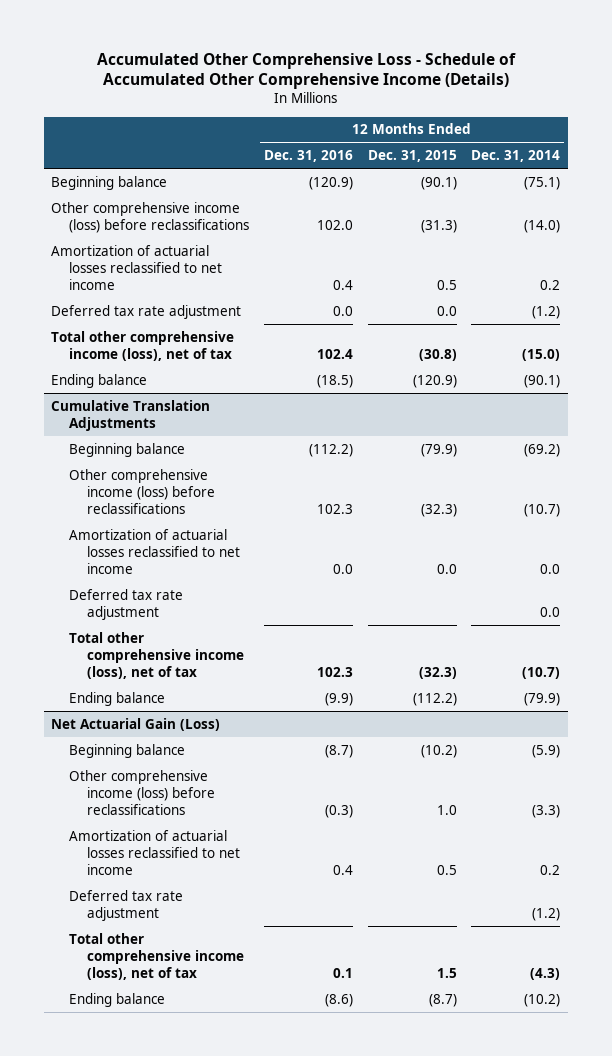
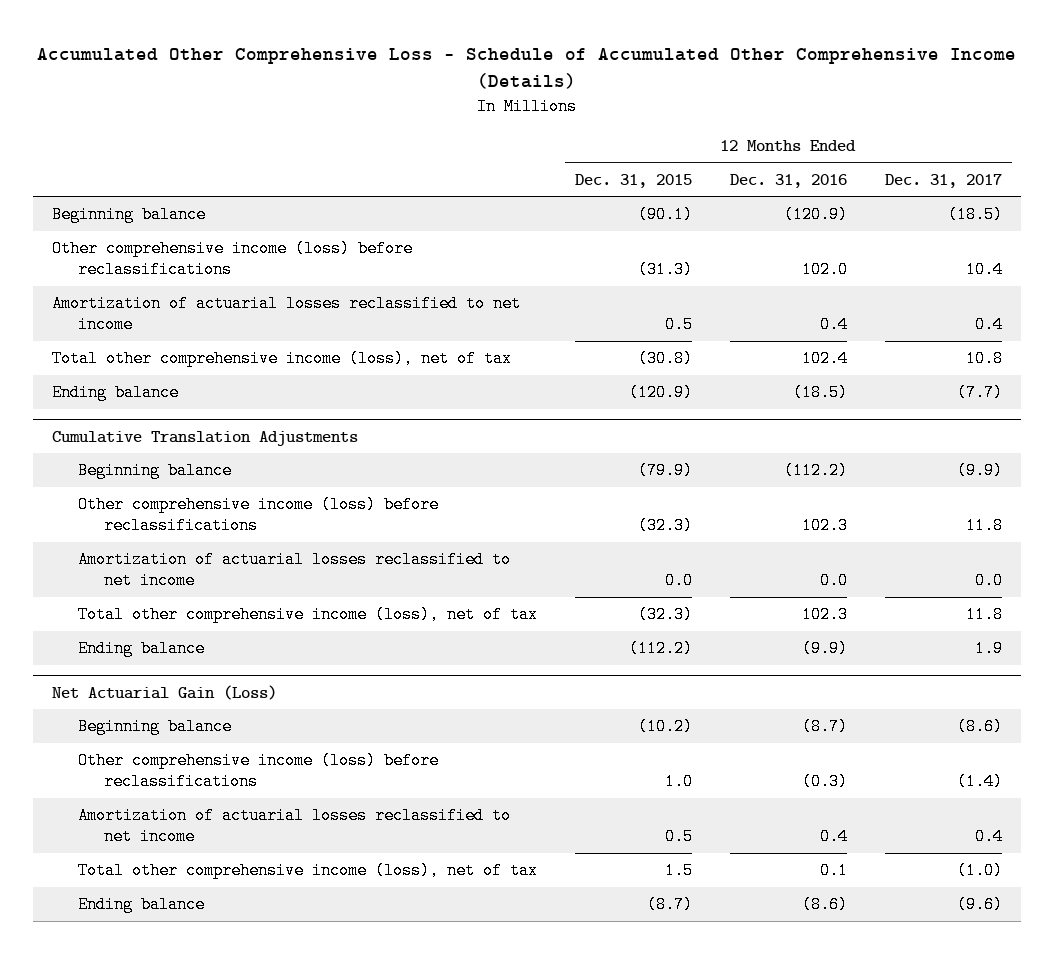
- | 12 Months Ended Dec. 31, 2016 | 12 Months Ended Dec. 31, 2015 | 12 Months Ended Dec. 31, 2014
+ | 12 Months Ended Dec. 31, 2015 | 12 Months Ended Dec. 31, 2016 | 12 Months Ended Dec. 31, 2017
- Deferred tax rate adjustment | 0.0 | 0.0 | (1.2)
@ Cumulative Translation Adjustments
- Deferred tax rate adjustment | | | 0.0
@ Net Actuarial Gain (Loss)
- Deferred tax rate adjustment | | | (1.2)

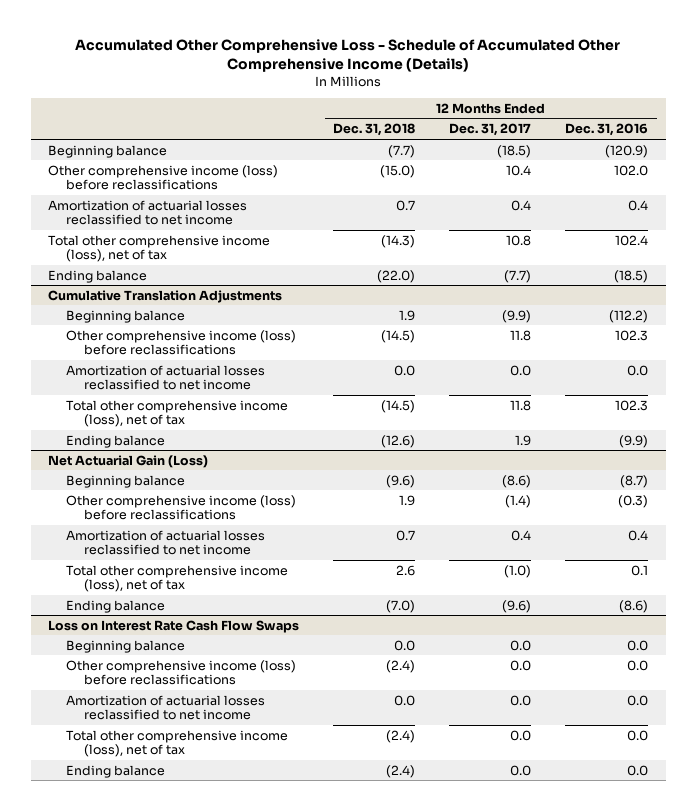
- | 12 Months Ended Dec. 31, 2015 | 12 Months Ended Dec. 31, 2016 | 12 Months Ended Dec. 31, 2017
+ | 12 Months Ended Dec. 31, 2018 | 12 Months Ended Dec. 31, 2017 | 12 Months Ended Dec. 31, 2016
+ Loss on Interest Rate Cash Flow Swaps
+ Beginning balance | 0.0 | 0.0 | 0.0
+ Other comprehensive income (loss) before reclassifications | (2.4) | 0.0 | 0.0
+ Amortization of actuarial losses reclassified to net income | 0.0 | 0.0 | 0.0
+ Total other comprehensive income (loss), net of tax | (2.4) | 0.0 | 0.0
+ Ending balance | (2.4) | 0.0 | 0.0

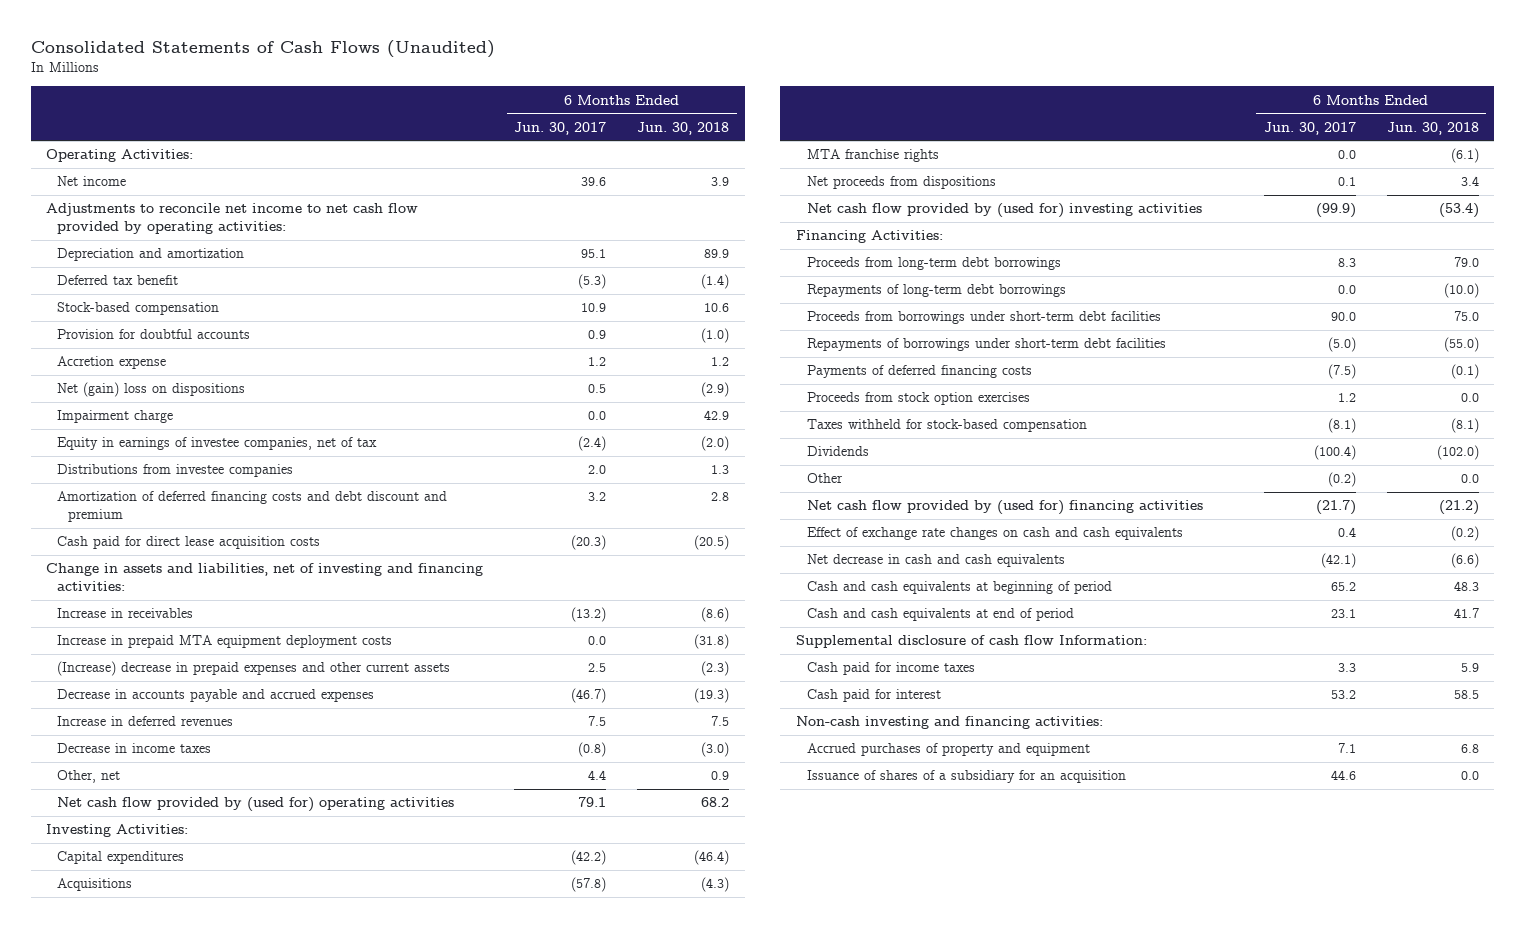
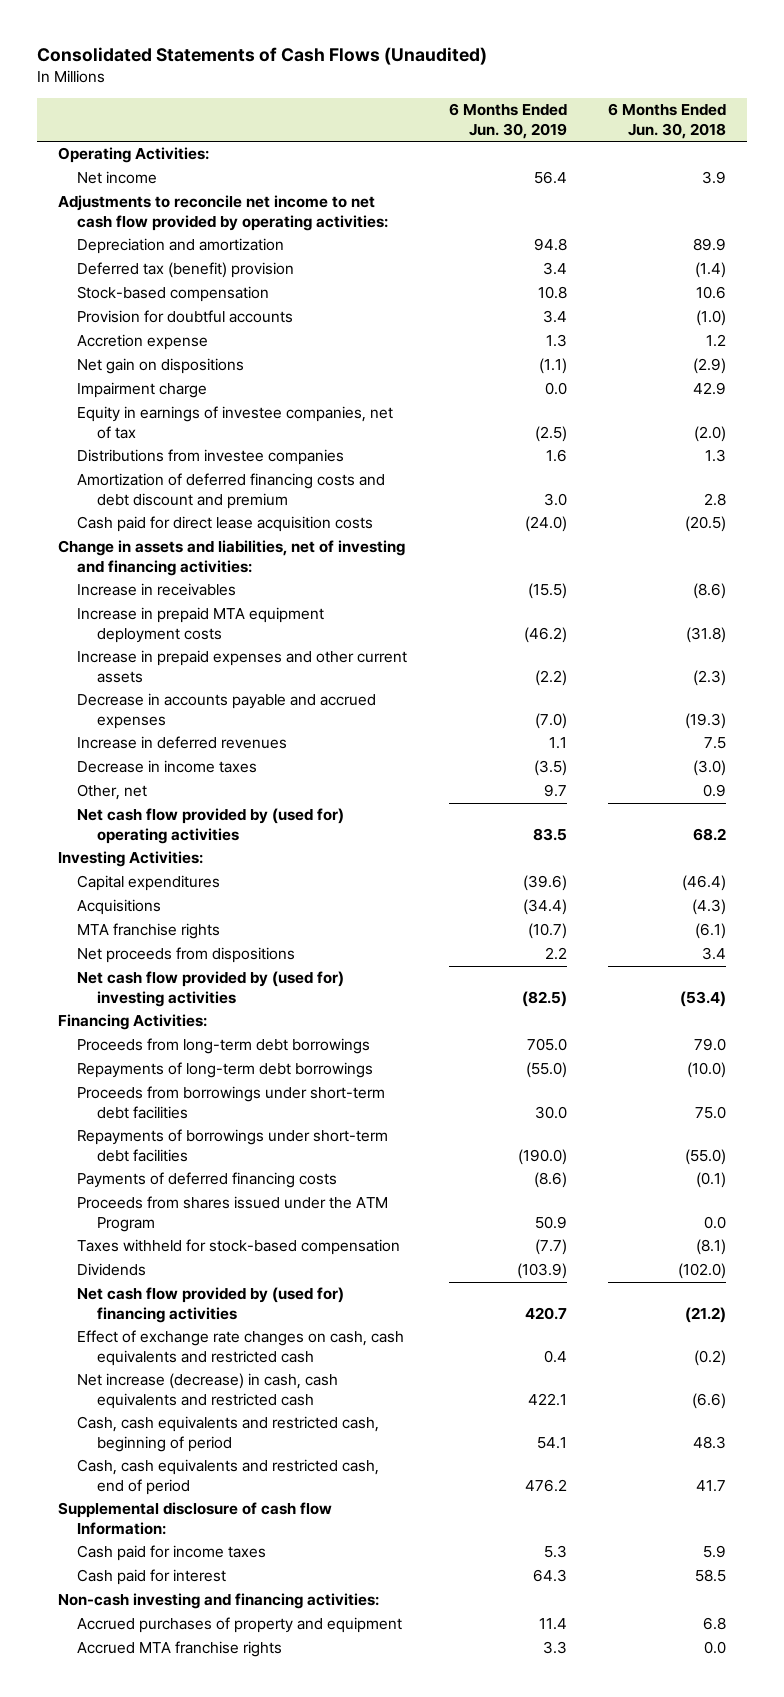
- | 6 Months Ended Jun. 30, 2017 | 6 Months Ended Jun. 30, 2018
+ | 6 Months Ended Jun. 30, 2019 | 6 Months Ended Jun. 30, 2018
- Deferred tax benefit | (5.3) | (1.4)
+ Deferred tax (benefit) provision | 3.4 | (1.4)
- Net (gain) loss on dispositions | 0.5 | (2.9)
+ Net gain on dispositions | (1.1) | (2.9)
- (Increase) decrease in prepaid expenses and other current assets | 2.5 | (2.3)
+ Increase in prepaid expenses and other current assets | (2.2) | (2.3)
- Proceeds from stock option exercises | 1.2 | 0.0
+ Proceeds from shares issued under the ATM Program | 50.9 | 0.0
- Other | (0.2) | 0.0
- Effect of exchange rate changes on cash and cash equivalents | 0.4 | (0.2)
- Net decrease in cash and cash equivalents | (42.1) | (6.6)
- Cash and cash equivalents at beginning of period | 65.2 | 48.3
- Cash and cash equivalents at end of period | 23.1 | 41.7
+ Effect of exchange rate changes on cash, cash equivalents and restricted cash | 0.4 | (0.2)
+ Net increase (decrease) in cash, cash equivalents and restricted cash | 422.1 | (6.6)
+ Cash, cash equivalents and restricted cash, beginning of period | 54.1 | 48.3
+ Cash, cash equivalents and restricted cash, end of period | 476.2 | 41.7
- Issuance of shares of a subsidiary for an acquisition | 44.6 | 0.0
+ Accrued MTA franchise rights | 3.3 | 0.0

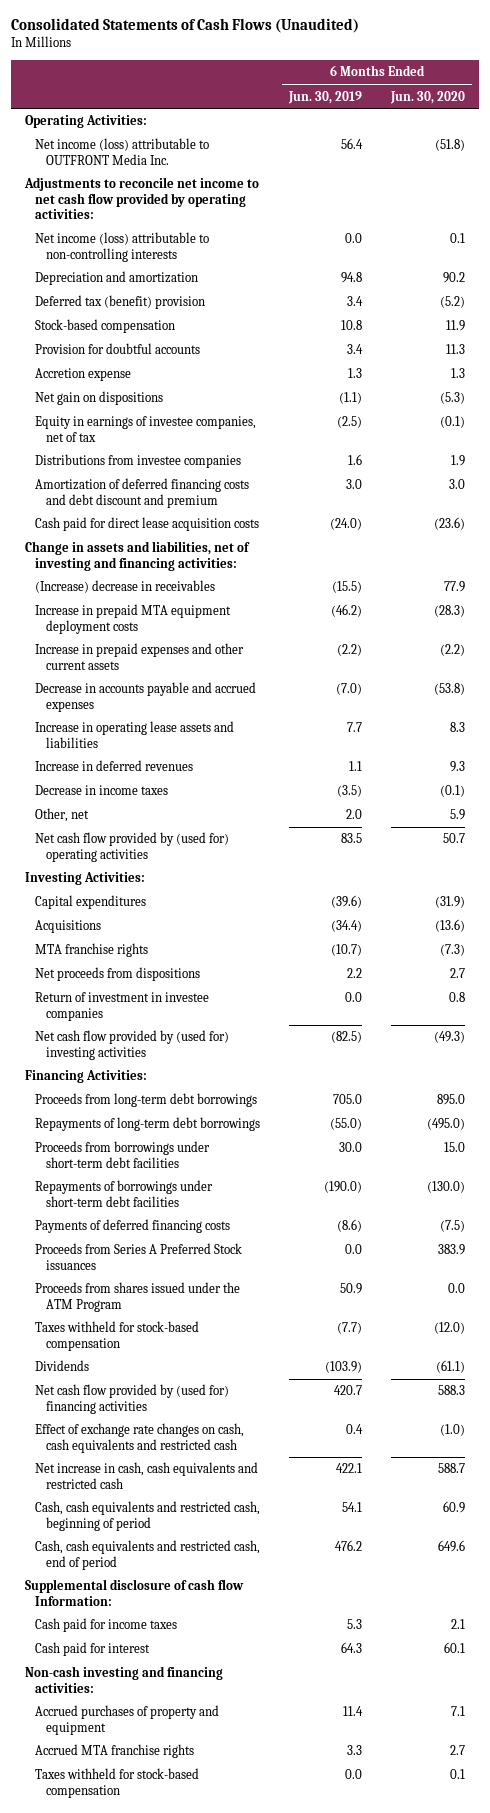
- | 6 Months Ended Jun. 30, 2019 | 6 Months Ended Jun. 30, 2018
+ | 6 Months Ended Jun. 30, 2019 | 6 Months Ended Jun. 30, 2020
- Net income | 56.4 | 3.9
+ Net income (loss) attributable to OUTFRONT Media Inc. | 56.4 | (51.8)
+ Net income (loss) attributable to non-controlling interests | 0.0 | 0.1
- Impairment charge | 0.0 | 42.9
- Increase in receivables | (15.5) | (8.6)
+ (Increase) decrease in receivables | (15.5) | 77.9
+ Increase in operating lease assets and liabilities | 7.7 | 8.3
- Other, net | 9.7 | 0.9
+ Other, net | 2.0 | 5.9
+ Return of investment in investee companies | 0.0 | 0.8
+ Proceeds from Series A Preferred Stock issuances | 0.0 | 383.9
- Net increase (decrease) in cash, cash equivalents and restricted cash | 422.1 | (6.6)
+ Net increase in cash, cash equivalents and restricted cash | 422.1 | 588.7
+ Taxes withheld for stock-based compensation | 0.0 | 0.1

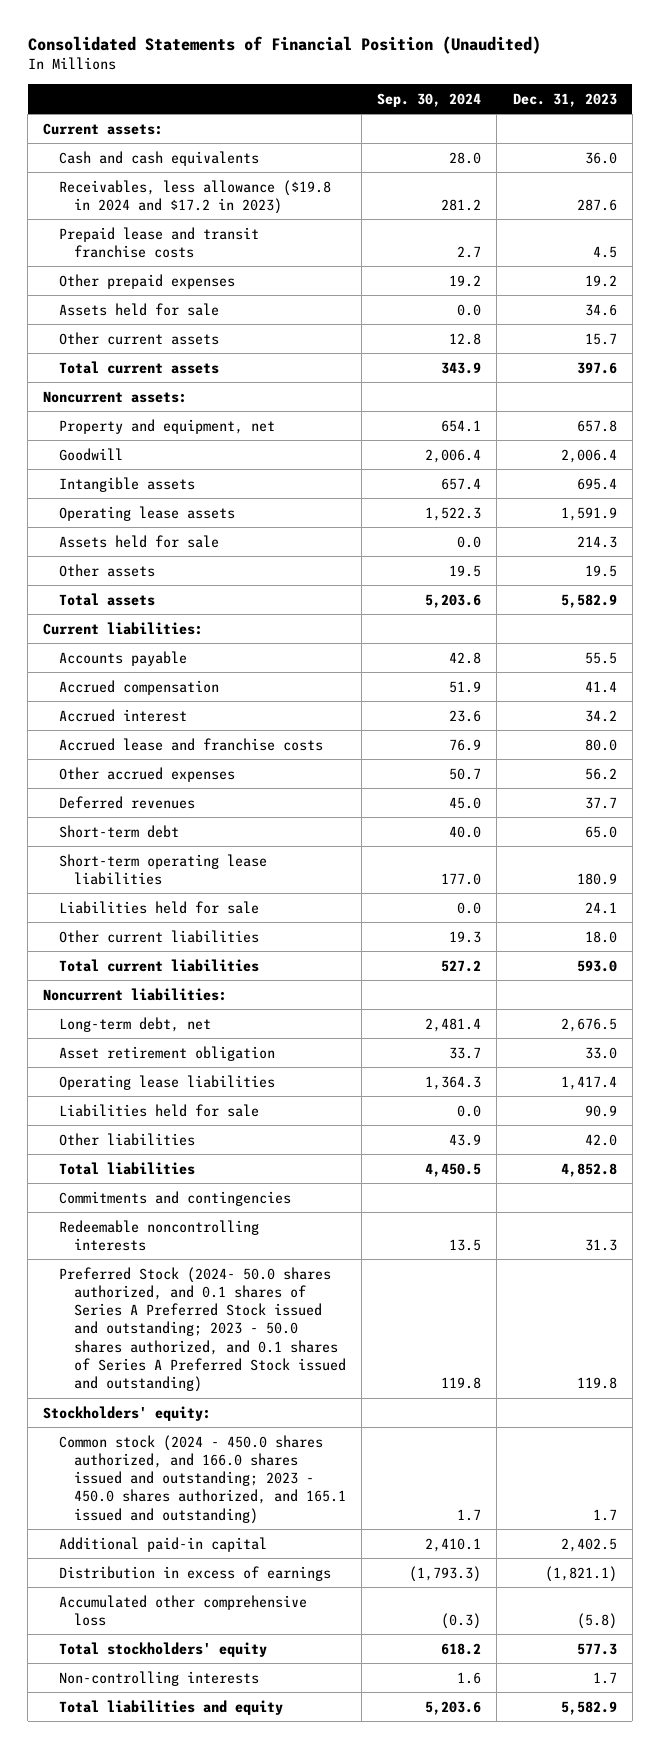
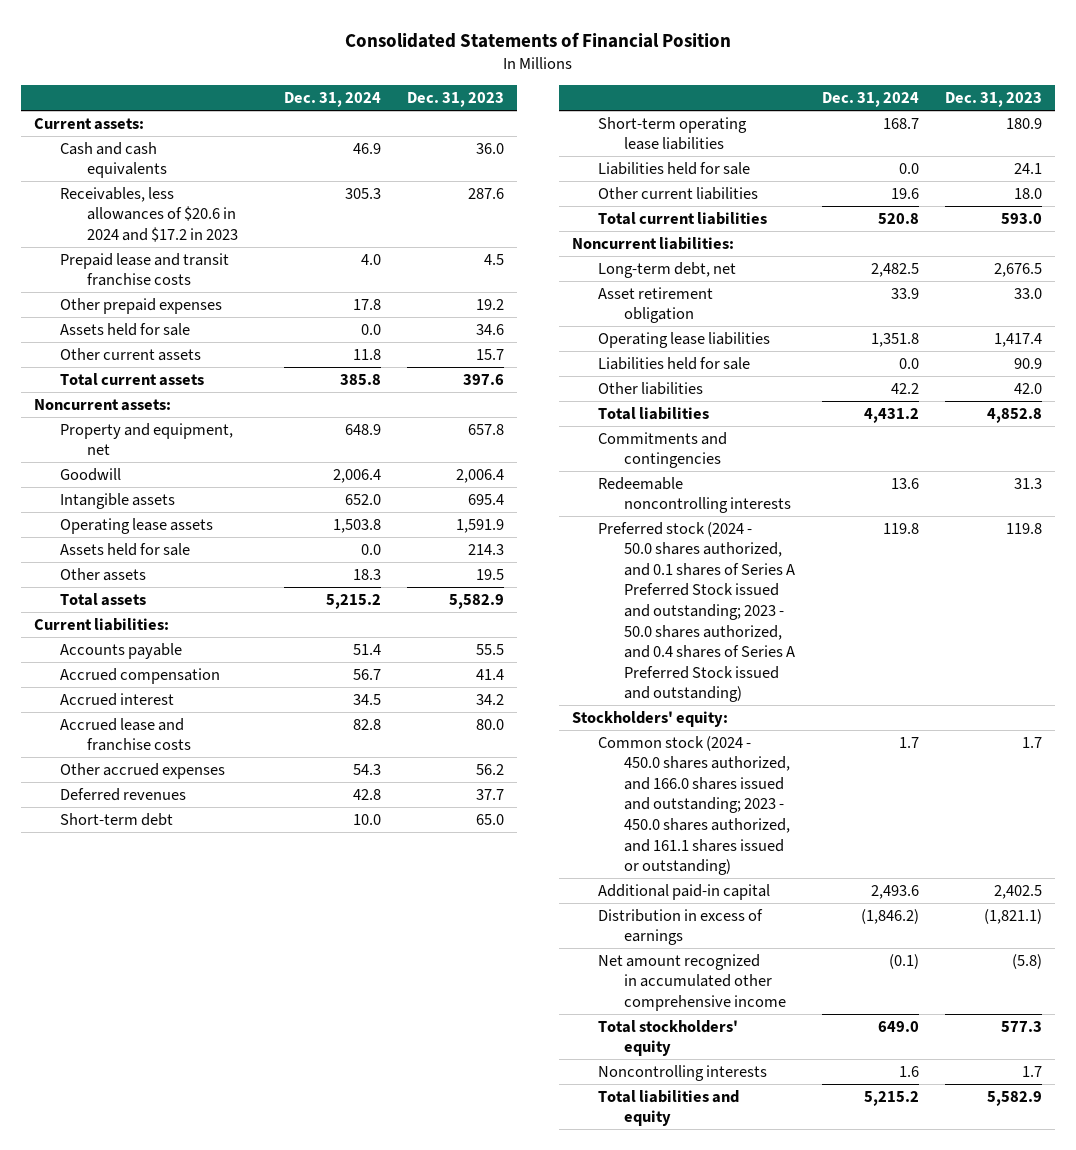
- Consolidated Statements of Financial Position (Unaudited)
+ Consolidated Statements of Financial Position
- | Sep. 30, 2024 | Dec. 31, 2023
+ | Dec. 31, 2024 | Dec. 31, 2023
- Receivables, less allowance ($19.8 in 2024 and $17.2 in 2023) | 281.2 | 287.6
+ Receivables, less allowances of $20.6 in 2024 and $17.2 in 2023 | 305.3 | 287.6
- Preferred Stock (2024- 50.0 shares authorized, and 0.1 shares of Series A Preferred Stock issued and outstanding; 2023 - 50.0 shares authorized, and 0.1 shares of Series A Preferred Stock issued and outstanding) | 119.8 | 119.8
+ Preferred stock (2024 - 50.0 shares authorized, and 0.1 shares of Series A Preferred Stock issued and outstanding; 2023 - 50.0 shares authorized, and 0.4 shares of Series A Preferred Stock issued and outstanding) | 119.8 | 119.8
- Common stock (2024 - 450.0 shares authorized, and 166.0 shares issued and outstanding; 2023 - 450.0 shares authorized, and 165.1 issued and outstanding) | 1.7 | 1.7
+ Common stock (2024 - 450.0 shares authorized, and 166.0 shares issued and outstanding; 2023 - 450.0 shares authorized, and 161.1 shares issued or outstanding) | 1.7 | 1.7
- Accumulated other comprehensive loss | (0.3) | (5.8)
+ Net amount recognized in accumulated other comprehensive income | (0.1) | (5.8)
- Non-controlling interests | 1.6 | 1.7
+ Noncontrolling interests | 1.6 | 1.7

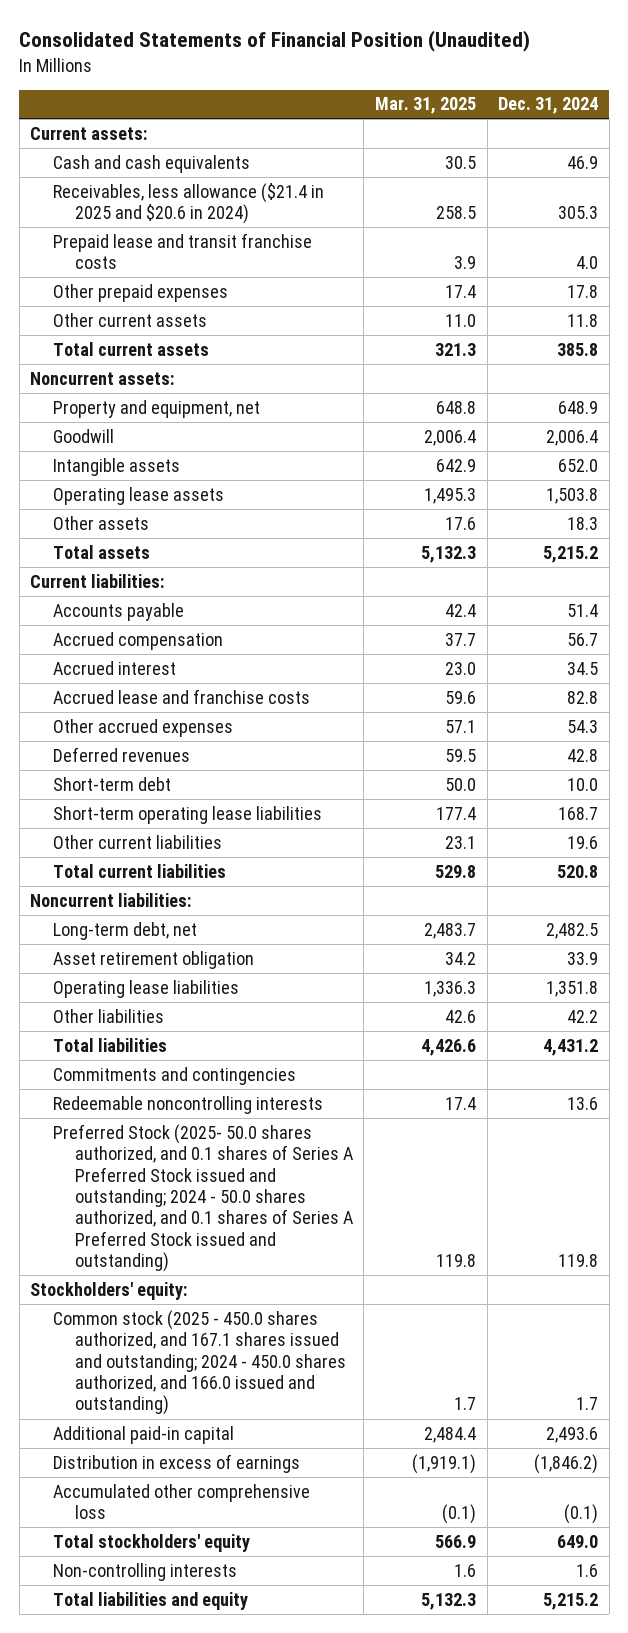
- Consolidated Statements of Financial Position
+ Consolidated Statements of Financial Position (Unaudited)
- | Dec. 31, 2024 | Dec. 31, 2023
+ | Mar. 31, 2025 | Dec. 31, 2024
- Receivables, less allowances of $20.6 in 2024 and $17.2 in 2023 | 305.3 | 287.6
+ Receivables, less allowance ($21.4 in 2025 and $20.6 in 2024) | 258.5 | 305.3
- Assets held for sale | 0.0 | 34.6
- Assets held for sale | 0.0 | 214.3
- Liabilities held for sale | 0.0 | 24.1
- Liabilities held for sale | 0.0 | 90.9
- Preferred stock (2024 - 50.0 shares authorized, and 0.1 shares of Series A Preferred Stock issued and outstanding; 2023 - 50.0 shares authorized, and 0.4 shares of Series A Preferred Stock issued and outstanding) | 119.8 | 119.8
+ Preferred Stock (2025- 50.0 shares authorized, and 0.1 shares of Series A Preferred Stock issued and outstanding; 2024 - 50.0 shares authorized, and 0.1 shares of Series A Preferred Stock issued and outstanding) | 119.8 | 119.8
- Common stock (2024 - 450.0 shares authorized, and 166.0 shares issued and outstanding; 2023 - 450.0 shares authorized, and 161.1 shares issued or outstanding) | 1.7 | 1.7
+ Common stock (2025 - 450.0 shares authorized, and 167.1 shares issued and outstanding; 2024 - 450.0 shares authorized, and 166.0 issued and outstanding) | 1.7 | 1.7
- Net amount recognized in accumulated other comprehensive income | (0.1) | (5.8)
+ Accumulated other comprehensive loss | (0.1) | (0.1)
- Noncontrolling interests | 1.6 | 1.7
+ Non-controlling interests | 1.6 | 1.6

